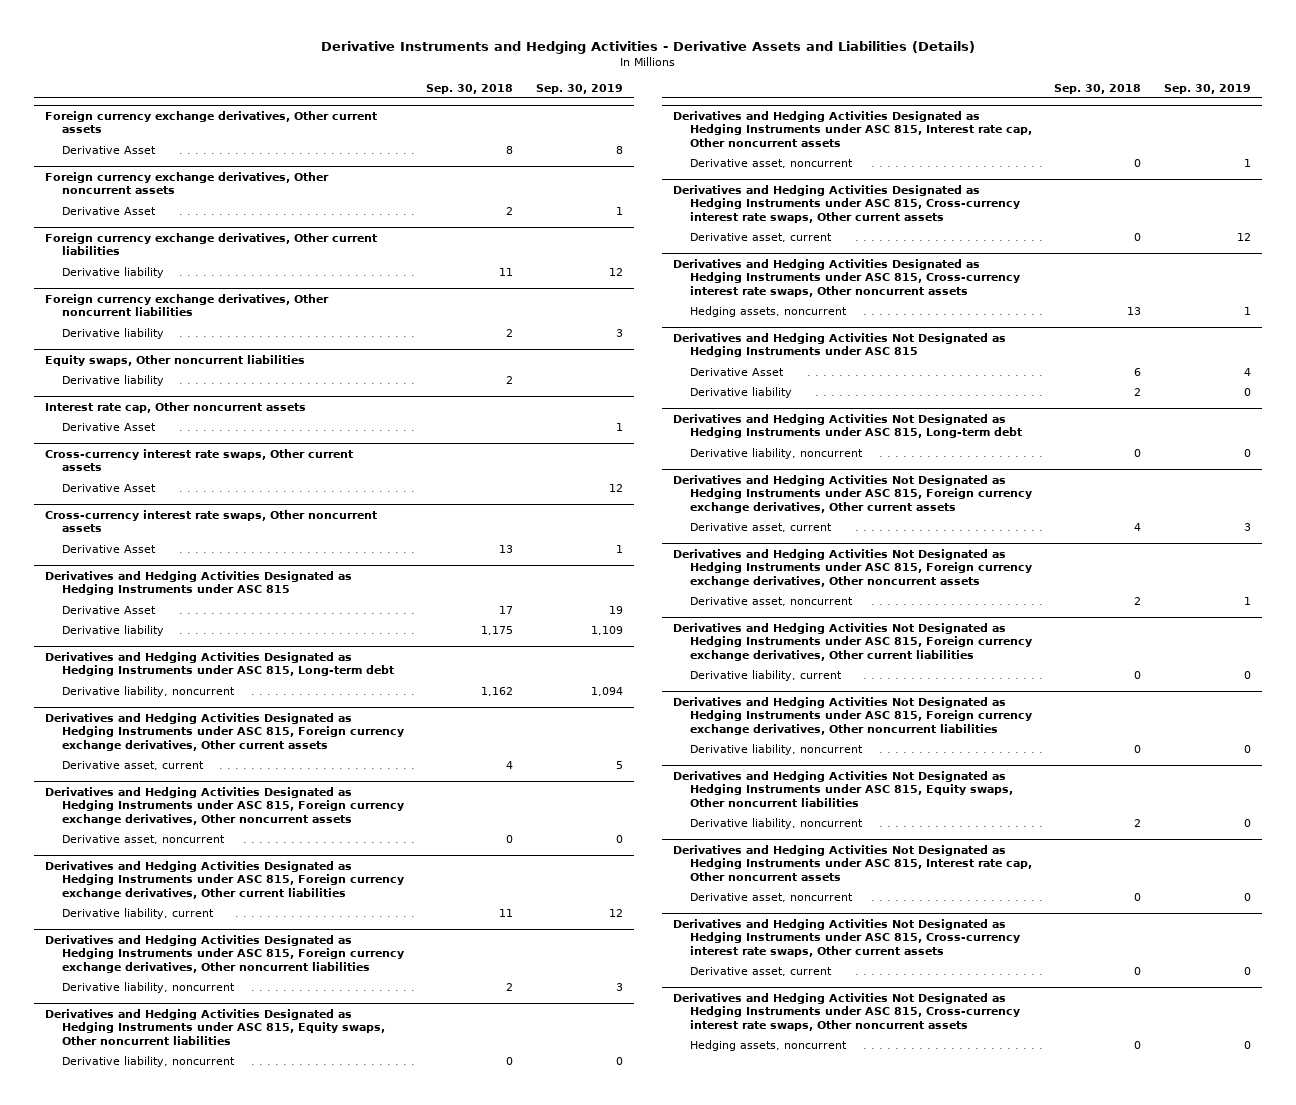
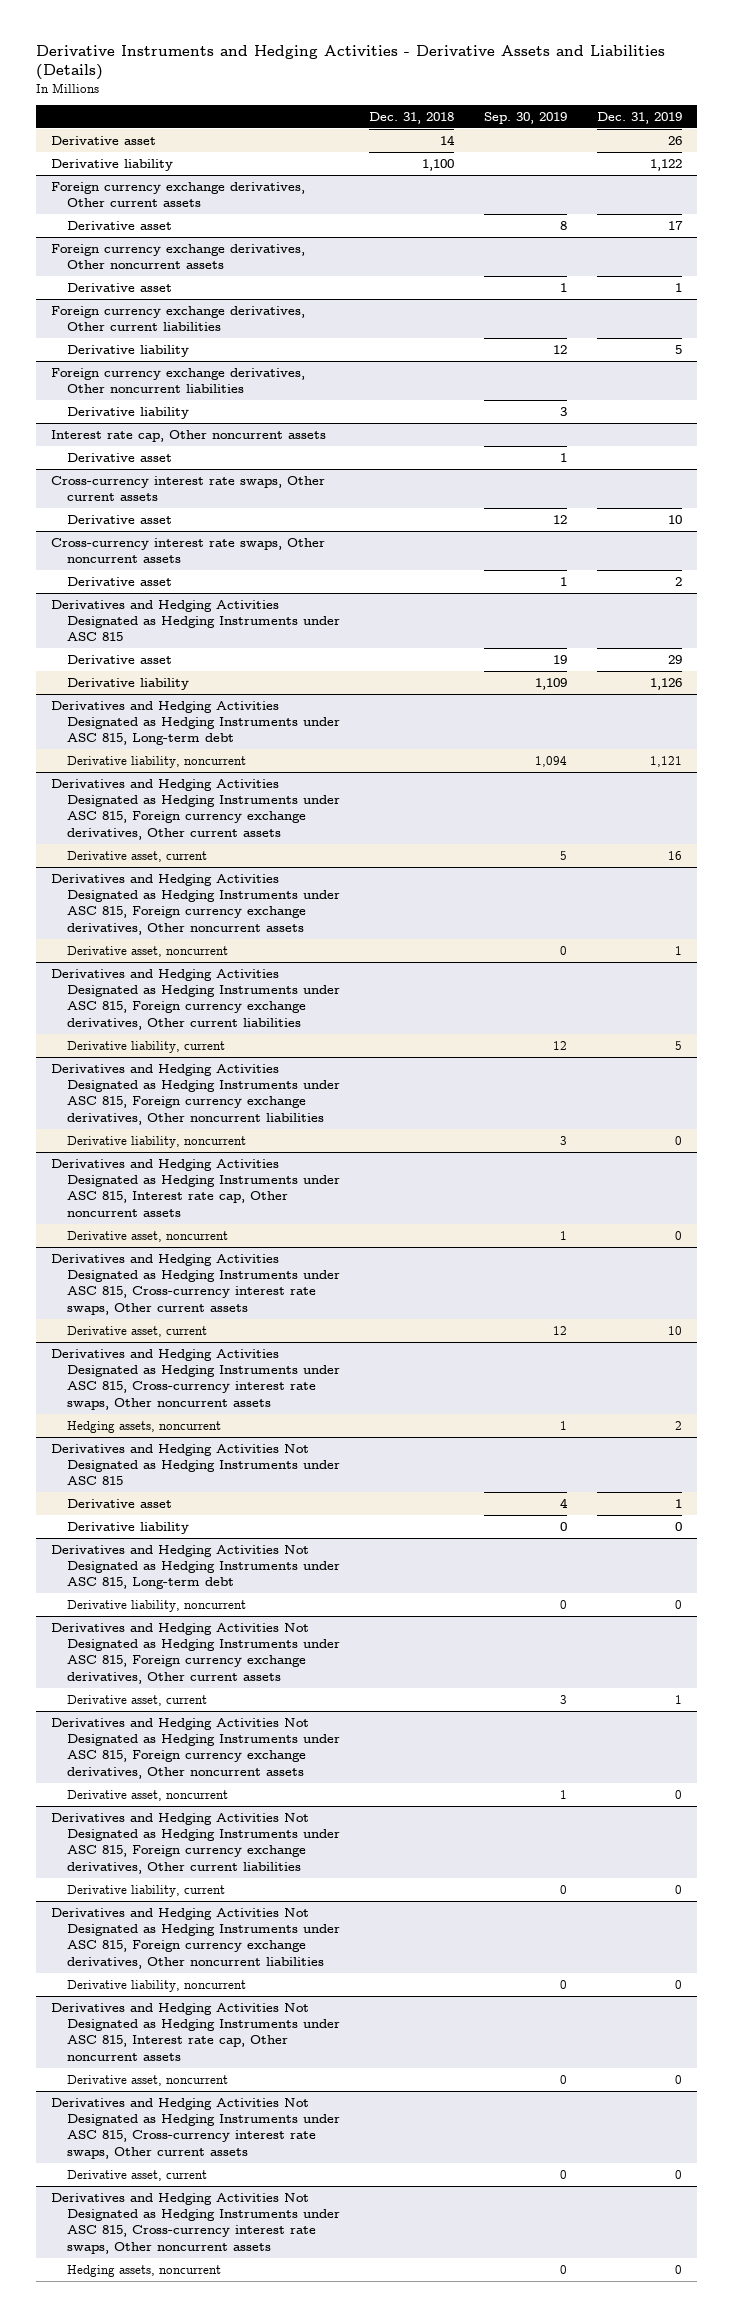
- | Sep. 30, 2018 | Sep. 30, 2019
+ | Dec. 31, 2018 | Sep. 30, 2019 | Dec. 31, 2019
+ Derivative asset | 14 | | 26
+ Derivative liability | 1,100 | | 1,122
@ Foreign currency exchange derivatives, Other current assets
- Derivative Asset | 8 | 8
+ Derivative asset | | 8 | 17
@ Foreign currency exchange derivatives, Other noncurrent assets
- Derivative Asset | 2 | 1
+ Derivative asset | | 1 | 1
- Equity swaps, Other noncurrent liabilities
- Derivative liability | 2 |
@ Interest rate cap, Other noncurrent assets
- Derivative Asset | | 1
+ Derivative asset | | 1 |
@ Cross-currency interest rate swaps, Other current assets
- Derivative Asset | | 12
+ Derivative asset | | 12 | 10
@ Cross-currency interest rate swaps, Other noncurrent assets
- Derivative Asset | 13 | 1
+ Derivative asset | | 1 | 2
@ Derivatives and Hedging Activities Designated as Hedging Instruments under ASC 815
- Derivative Asset | 17 | 19
+ Derivative asset | | 19 | 29
- Derivatives and Hedging Activities Designated as Hedging Instruments under ASC 815, Equity swaps, Other noncurrent liabilities
- Derivative liability, noncurrent | 0 | 0
@ Derivatives and Hedging Activities Not Designated as Hedging Instruments under ASC 815
- Derivative Asset | 6 | 4
+ Derivative asset | | 4 | 1
- Derivatives and Hedging Activities Not Designated as Hedging Instruments under ASC 815, Equity swaps, Other noncurrent liabilities
- Derivative liability, noncurrent | 2 | 0

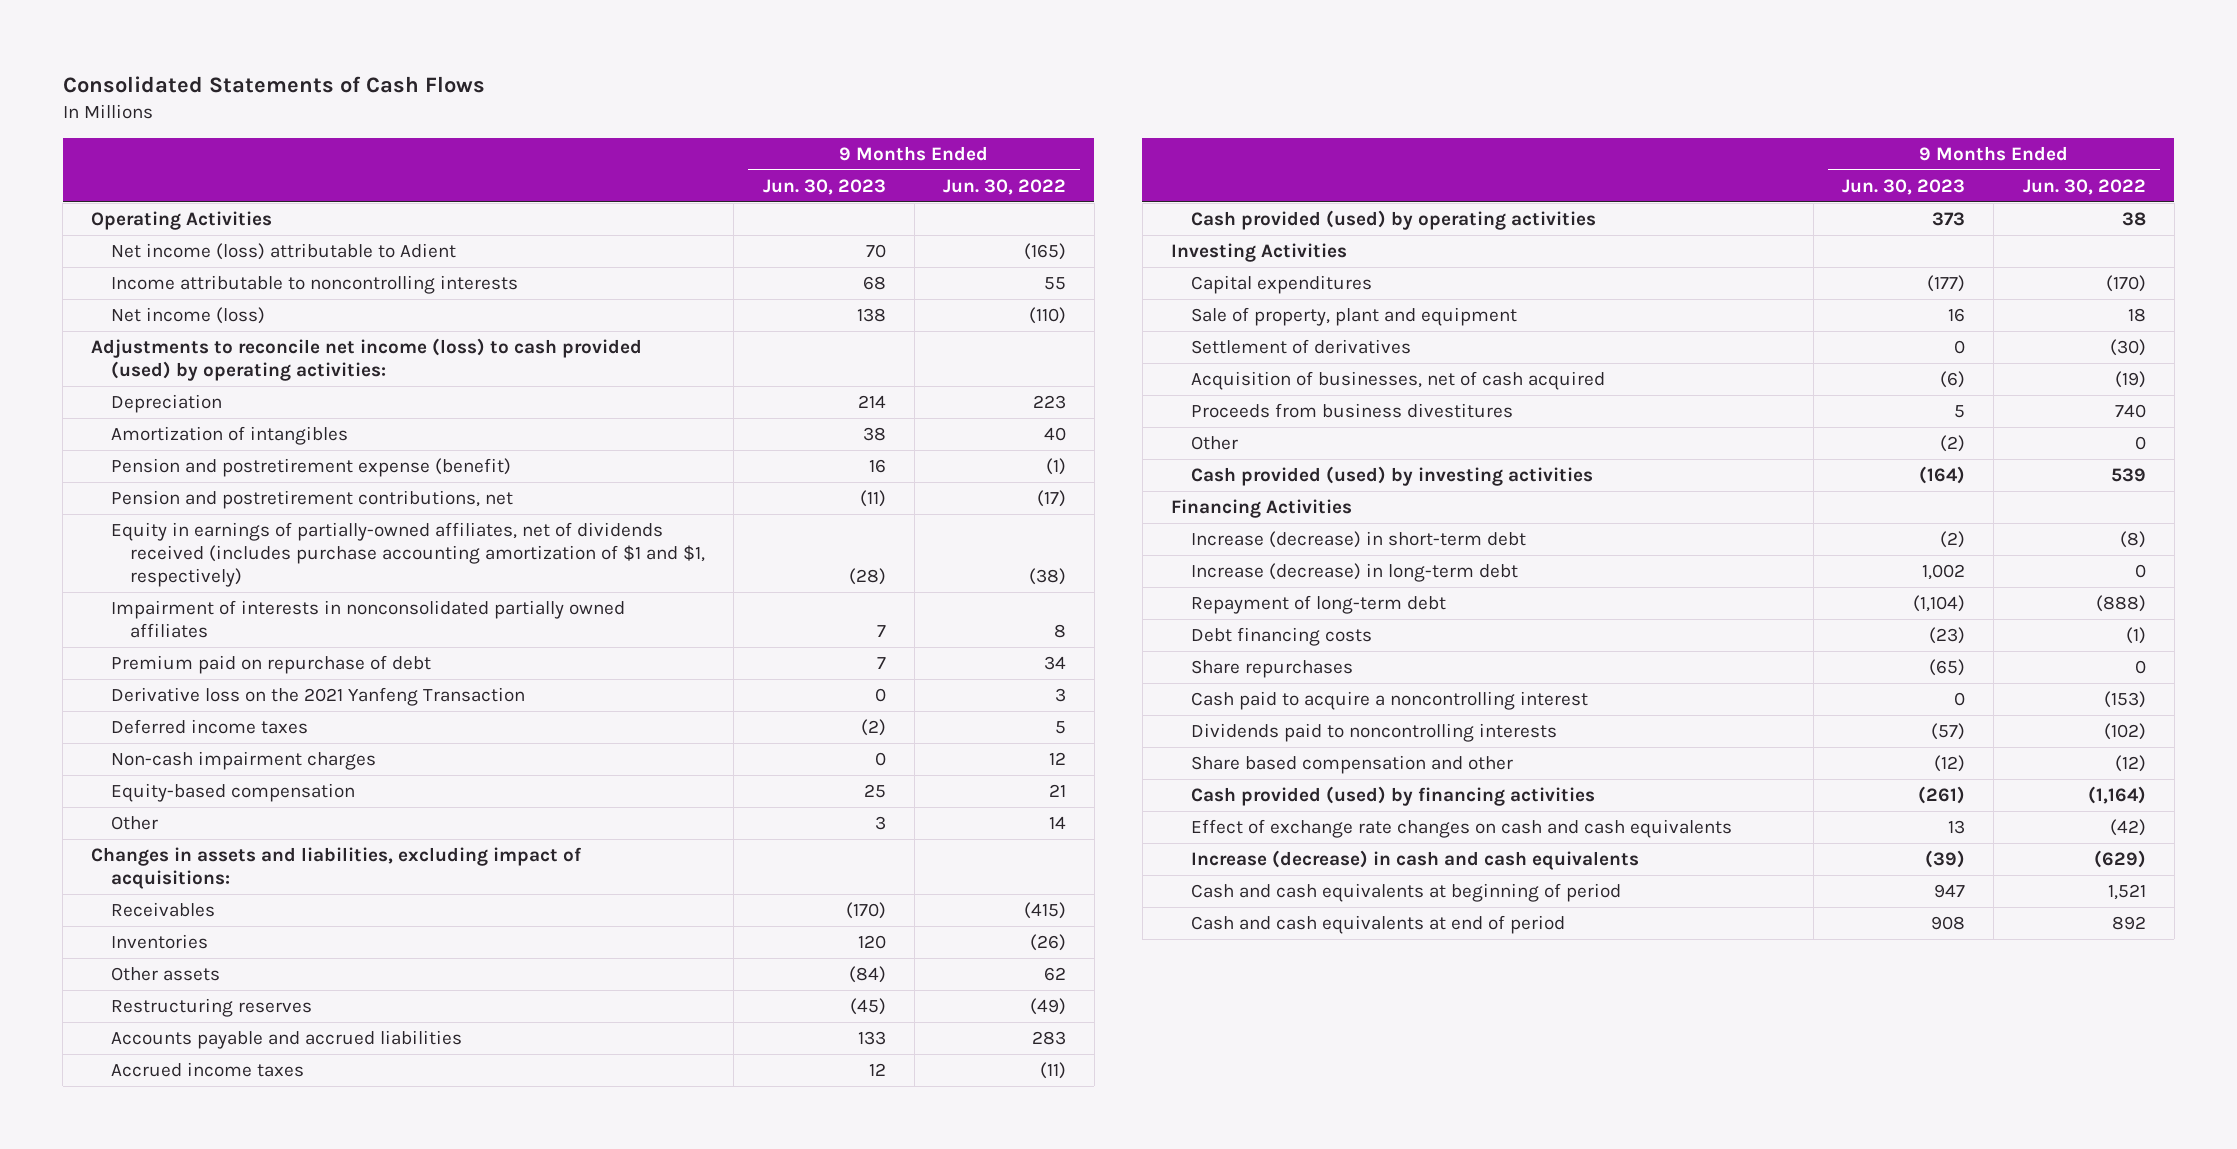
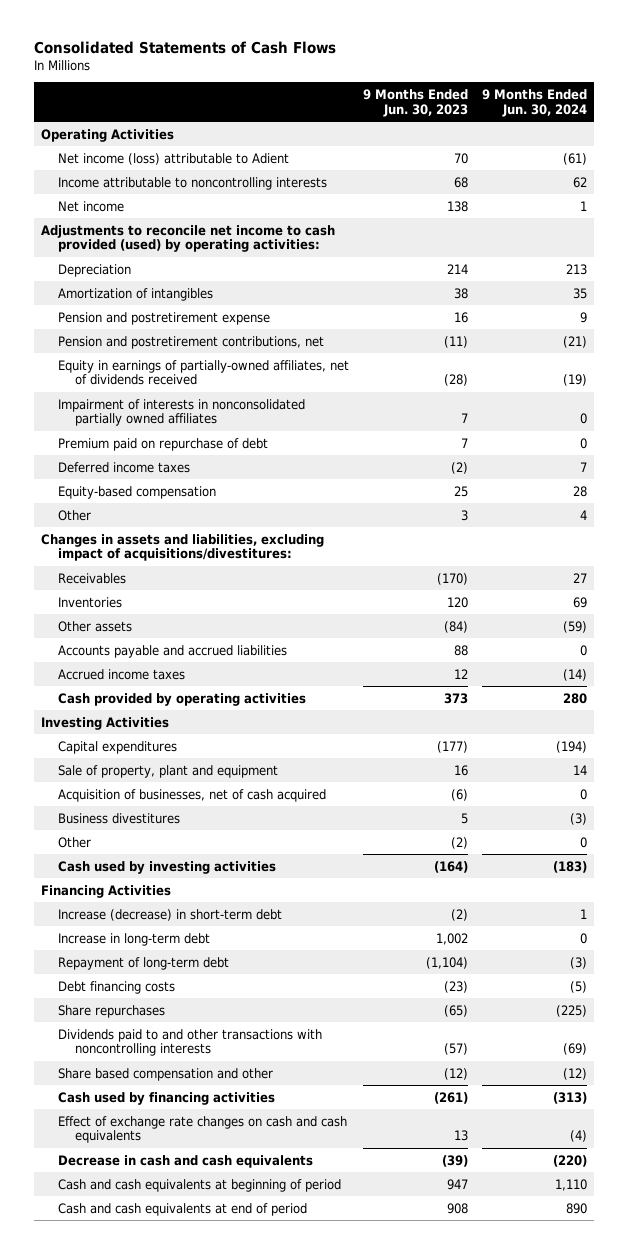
- | 9 Months Ended Jun. 30, 2023 | 9 Months Ended Jun. 30, 2022
+ | 9 Months Ended Jun. 30, 2023 | 9 Months Ended Jun. 30, 2024
- Net income (loss) | 138 | (110)
- Adjustments to reconcile net income (loss) to cash provided (used) by operating activities:
+ Net income | 138 | 1
+ Adjustments to reconcile net income to cash provided (used) by operating activities:
- Pension and postretirement expense (benefit) | 16 | (1)
+ Pension and postretirement expense | 16 | 9
- Equity in earnings of partially-owned affiliates, net of dividends received (includes purchase accounting amortization of $1 and $1, respectively) | (28) | (38)
+ Equity in earnings of partially-owned affiliates, net of dividends received | (28) | (19)
- Derivative loss on the 2021 Yanfeng Transaction | 0 | 3
- Non-cash impairment charges | 0 | 12
- Changes in assets and liabilities, excluding impact of acquisitions:
+ Changes in assets and liabilities, excluding impact of acquisitions/divestitures:
- Restructuring reserves | (45) | (49)
- Accounts payable and accrued liabilities | 133 | 283
+ Accounts payable and accrued liabilities | 88 | 0
- Cash provided (used) by operating activities | 373 | 38
+ Cash provided by operating activities | 373 | 280
- Settlement of derivatives | 0 | (30)
- Proceeds from business divestitures | 5 | 740
+ Business divestitures | 5 | (3)
- Cash provided (used) by investing activities | (164) | 539
+ Cash used by investing activities | (164) | (183)
- Increase (decrease) in long-term debt | 1,002 | 0
+ Increase in long-term debt | 1,002 | 0
- Cash paid to acquire a noncontrolling interest | 0 | (153)
- Dividends paid to noncontrolling interests | (57) | (102)
+ Dividends paid to and other transactions with noncontrolling interests | (57) | (69)
- Cash provided (used) by financing activities | (261) | (1,164)
+ Cash used by financing activities | (261) | (313)
- Increase (decrease) in cash and cash equivalents | (39) | (629)
+ Decrease in cash and cash equivalents | (39) | (220)

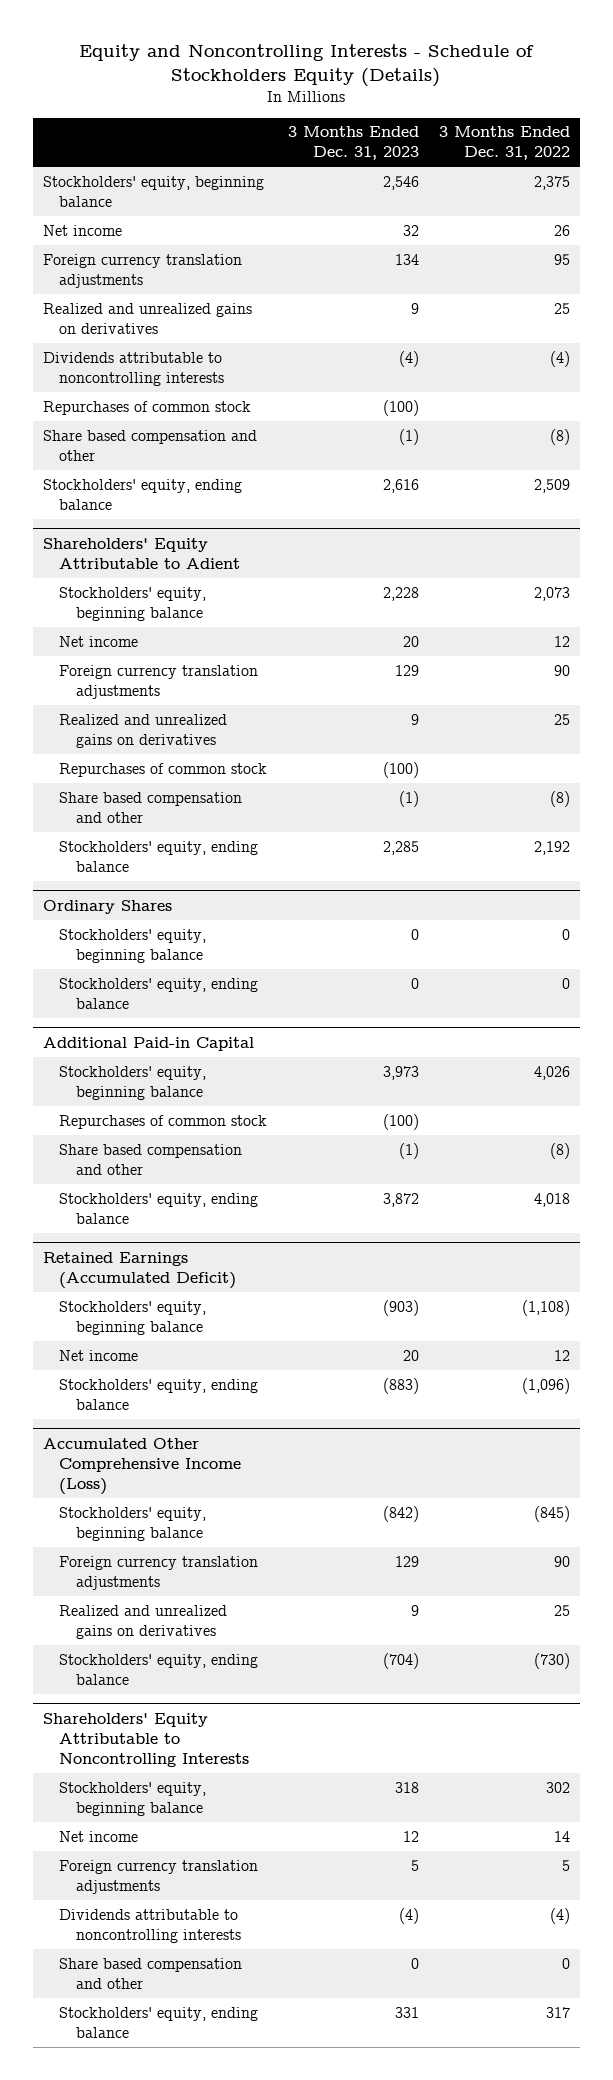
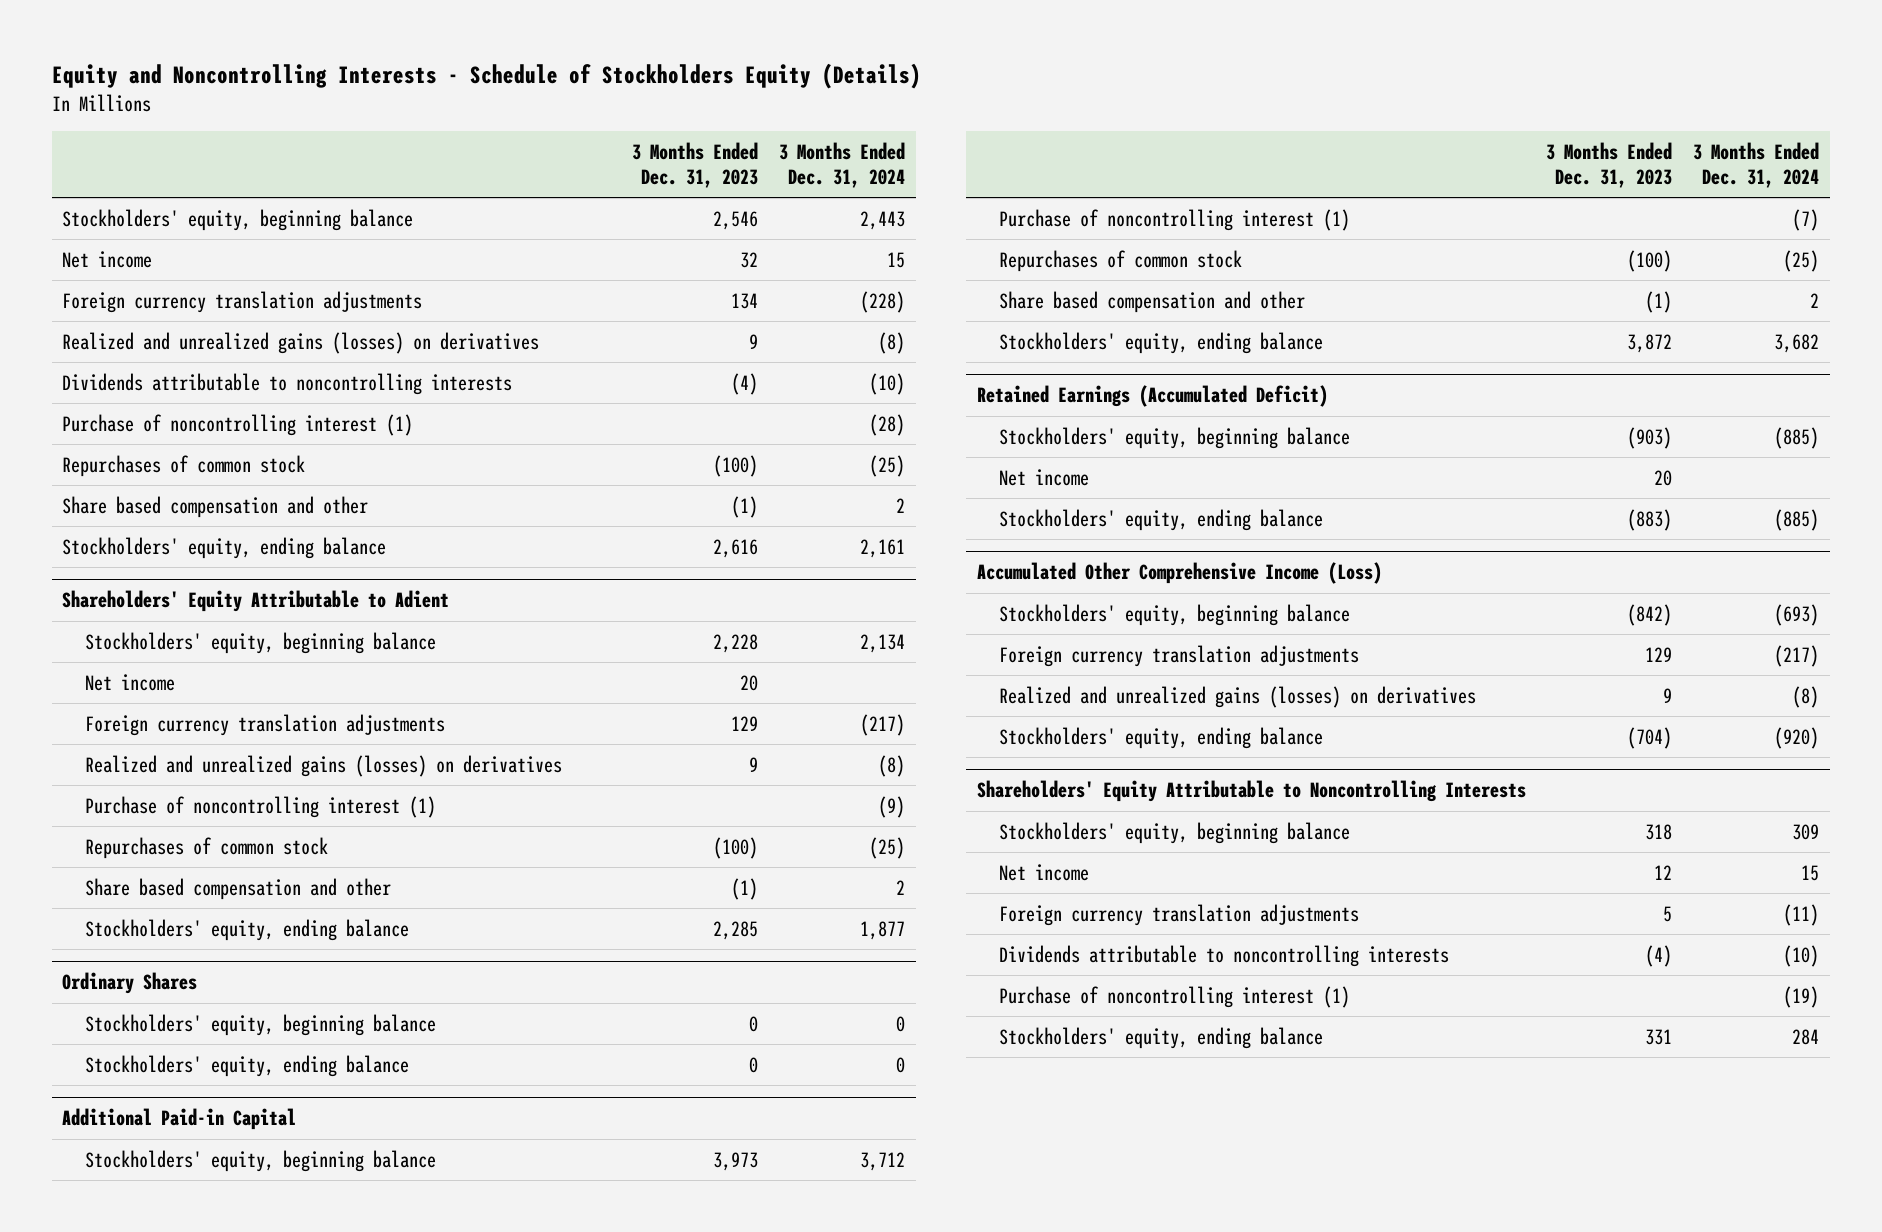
- | 3 Months Ended Dec. 31, 2023 | 3 Months Ended Dec. 31, 2022
+ | 3 Months Ended Dec. 31, 2023 | 3 Months Ended Dec. 31, 2024
- Realized and unrealized gains on derivatives | 9 | 25
+ Realized and unrealized gains (losses) on derivatives | 9 | (8)
+ Purchase of noncontrolling interest (1) | | (28)
@ Shareholders' Equity Attributable to Adient
- Realized and unrealized gains on derivatives | 9 | 25
+ Realized and unrealized gains (losses) on derivatives | 9 | (8)
+ Purchase of noncontrolling interest (1) | | (9)
@ Additional Paid-in Capital
+ Purchase of noncontrolling interest (1) | | (7)
@ Accumulated Other Comprehensive Income (Loss)
- Realized and unrealized gains on derivatives | 9 | 25
+ Realized and unrealized gains (losses) on derivatives | 9 | (8)
@ Shareholders' Equity Attributable to Noncontrolling Interests
- Share based compensation and other | 0 | 0
+ Purchase of noncontrolling interest (1) | | (19)

